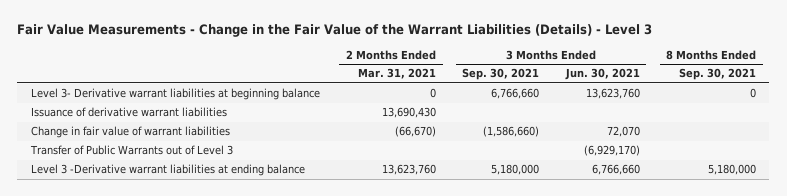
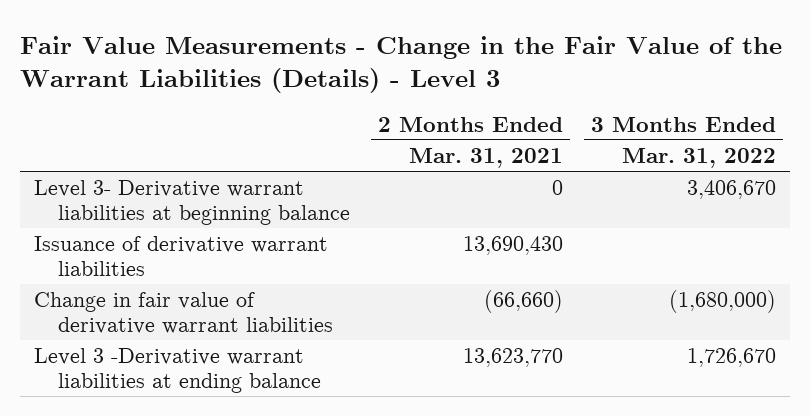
- | 2 Months Ended Mar. 31, 2021 | 3 Months Ended Sep. 30, 2021 | 3 Months Ended Jun. 30, 2021 | 8 Months Ended Sep. 30, 2021
+ | 2 Months Ended Mar. 31, 2021 | 3 Months Ended Mar. 31, 2022
- Change in fair value of warrant liabilities | (66,670) | (1,586,660) | 72,070 |
- Transfer of Public Warrants out of Level 3 | | | (6,929,170) |
- Level 3 -Derivative warrant liabilities at ending balance | 13,623,760 | 5,180,000 | 6,766,660 | 5,180,000
+ Change in fair value of derivative warrant liabilities | (66,660) | (1,680,000)
+ Level 3 -Derivative warrant liabilities at ending balance | 13,623,770 | 1,726,670

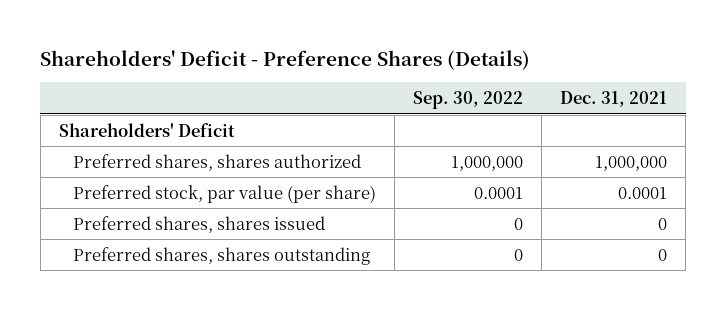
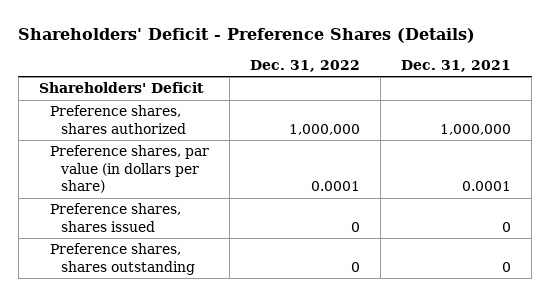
- | Sep. 30, 2022 | Dec. 31, 2021
+ | Dec. 31, 2022 | Dec. 31, 2021
- Preferred shares, shares authorized | 1,000,000 | 1,000,000
- Preferred stock, par value (per share) | 0.0001 | 0.0001
- Preferred shares, shares issued | 0 | 0
- Preferred shares, shares outstanding | 0 | 0
+ Preference shares, shares authorized | 1,000,000 | 1,000,000
+ Preference shares, par value (in dollars per share) | 0.0001 | 0.0001
+ Preference shares, shares issued | 0 | 0
+ Preference shares, shares outstanding | 0 | 0

